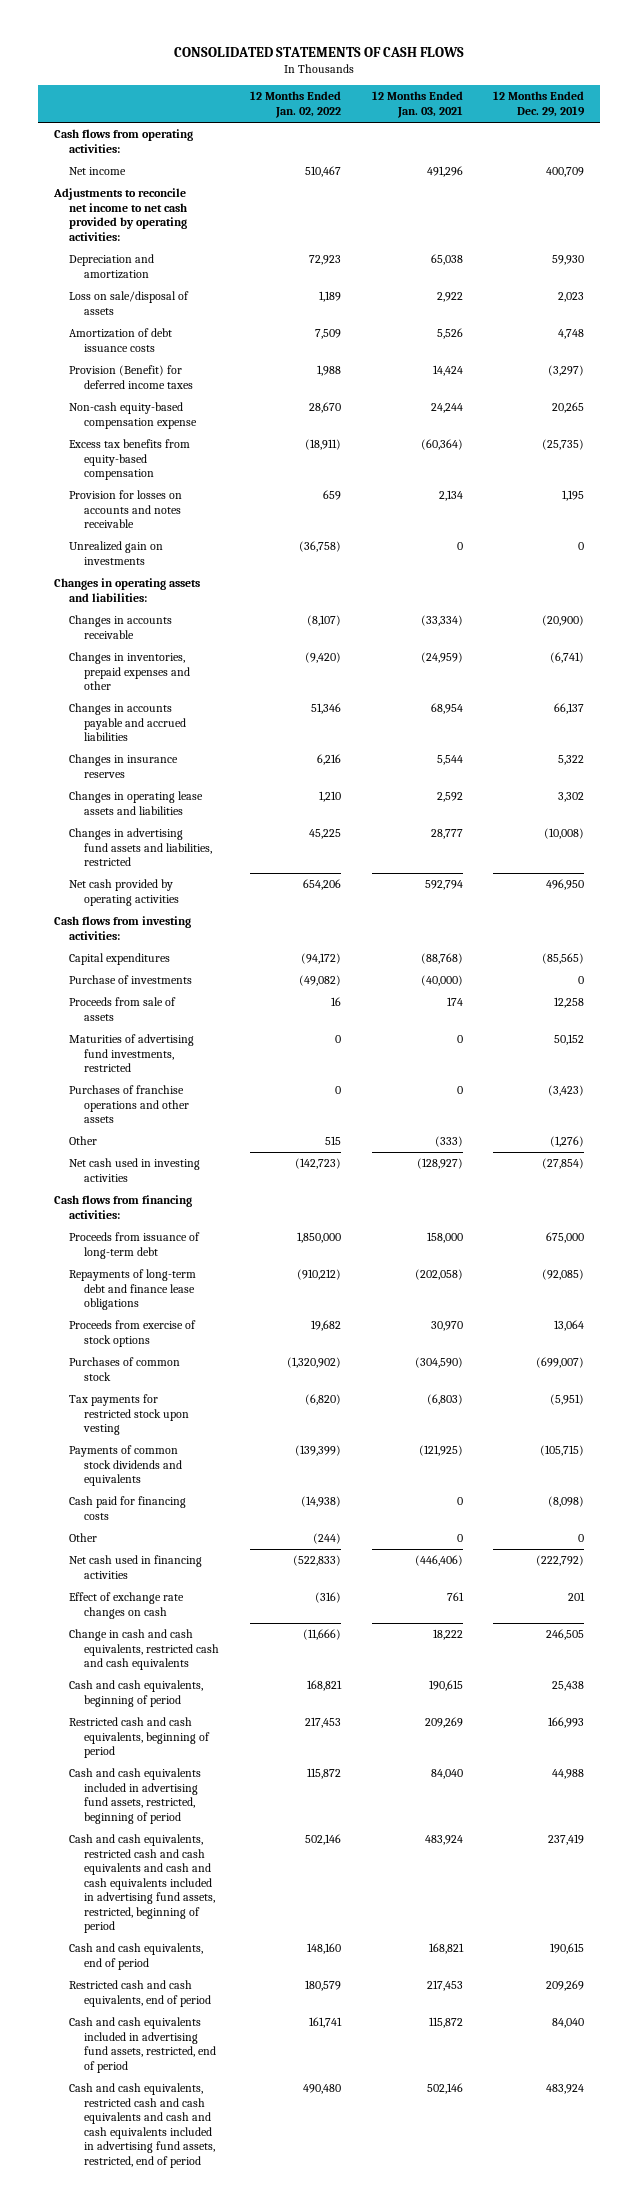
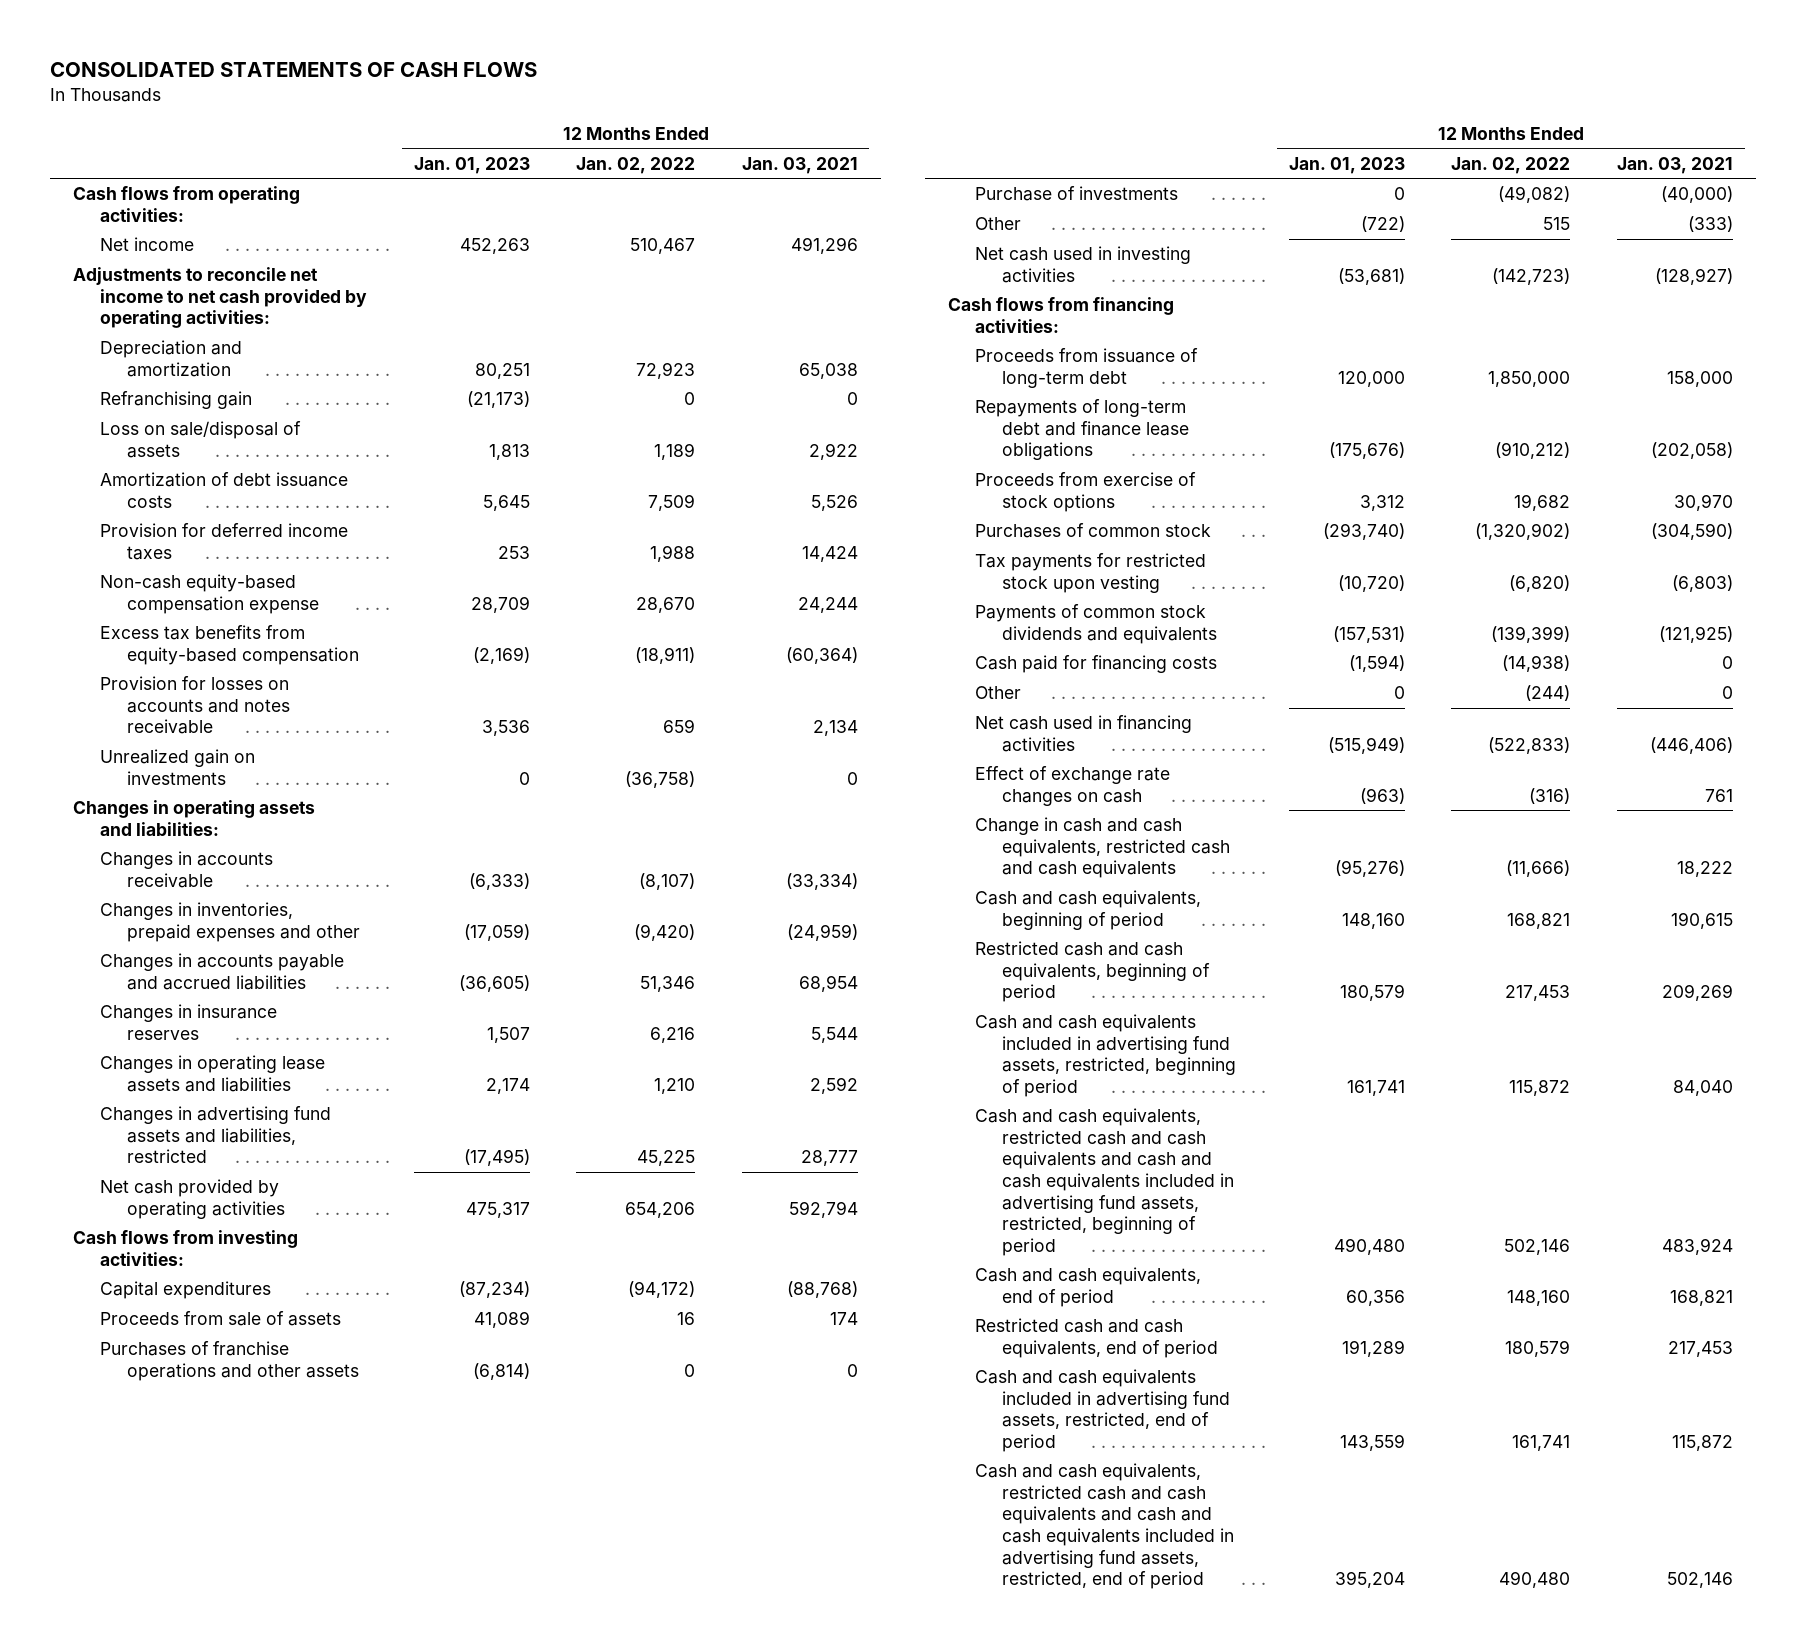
- | 12 Months Ended Jan. 02, 2022 | 12 Months Ended Jan. 03, 2021 | 12 Months Ended Dec. 29, 2019
+ | 12 Months Ended Jan. 01, 2023 | 12 Months Ended Jan. 02, 2022 | 12 Months Ended Jan. 03, 2021
+ Refranchising gain | (21,173) | 0 | 0
- Provision (Benefit) for deferred income taxes | 1,988 | 14,424 | (3,297)
+ Provision for deferred income taxes | 253 | 1,988 | 14,424
- Maturities of advertising fund investments, restricted | 0 | 0 | 50,152
moved down: Purchase of investments | 0 | (49,082) | (40,000)

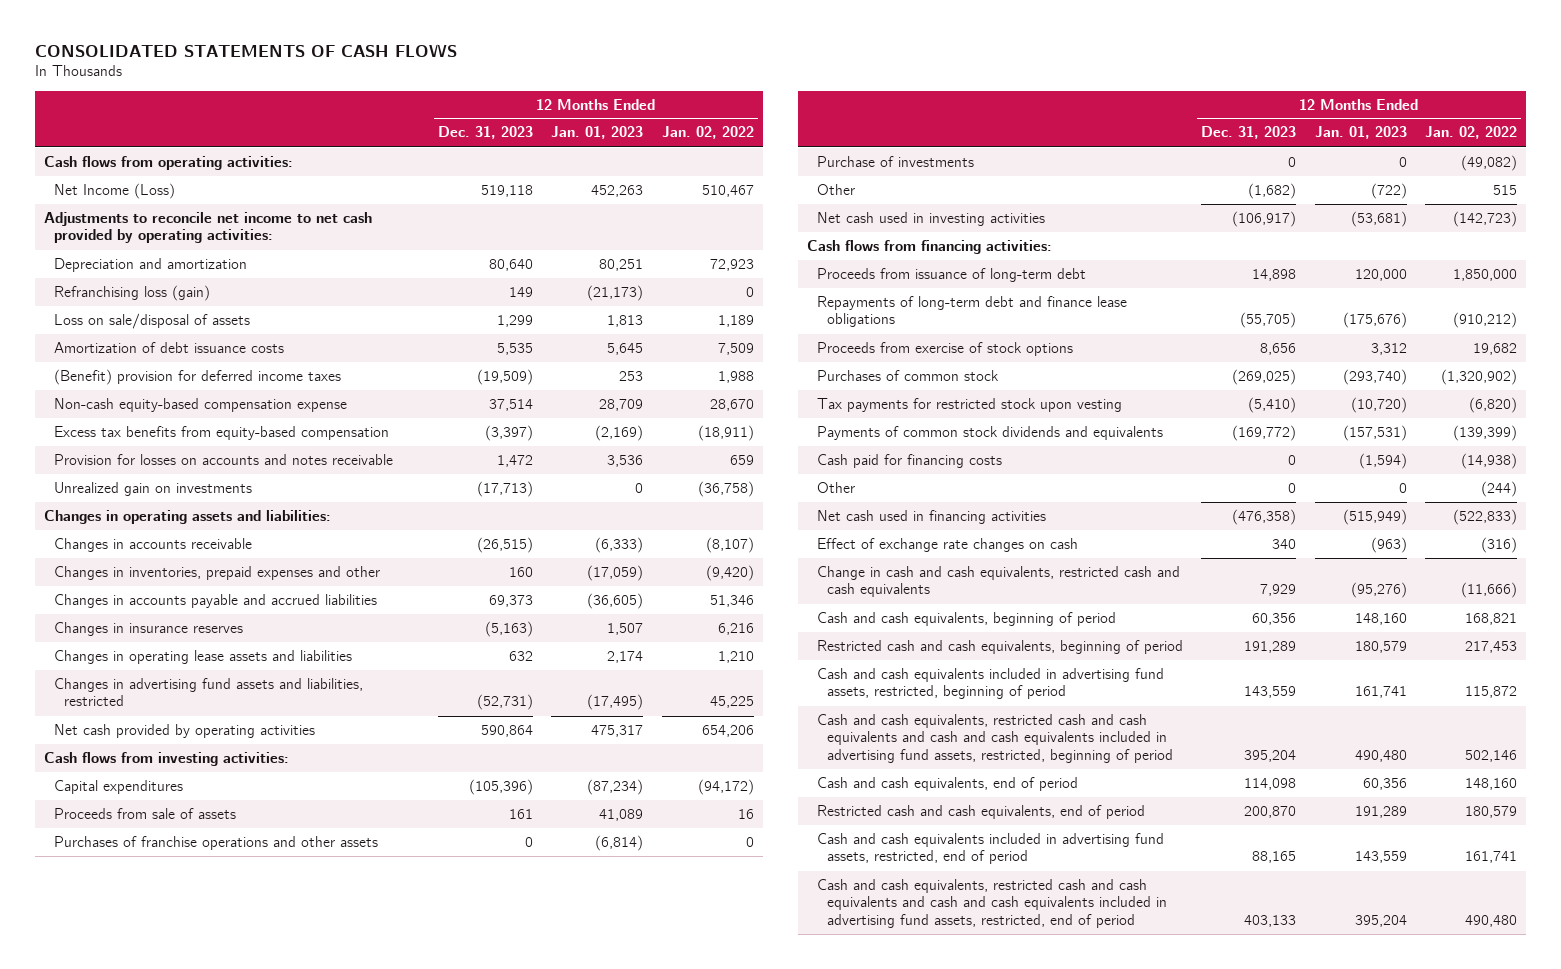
- | 12 Months Ended Jan. 01, 2023 | 12 Months Ended Jan. 02, 2022 | 12 Months Ended Jan. 03, 2021
+ | 12 Months Ended Dec. 31, 2023 | 12 Months Ended Jan. 01, 2023 | 12 Months Ended Jan. 02, 2022
- Net income | 452,263 | 510,467 | 491,296
+ Net Income (Loss) | 519,118 | 452,263 | 510,467
- Refranchising gain | (21,173) | 0 | 0
+ Refranchising loss (gain) | 149 | (21,173) | 0
- Provision for deferred income taxes | 253 | 1,988 | 14,424
+ (Benefit) provision for deferred income taxes | (19,509) | 253 | 1,988

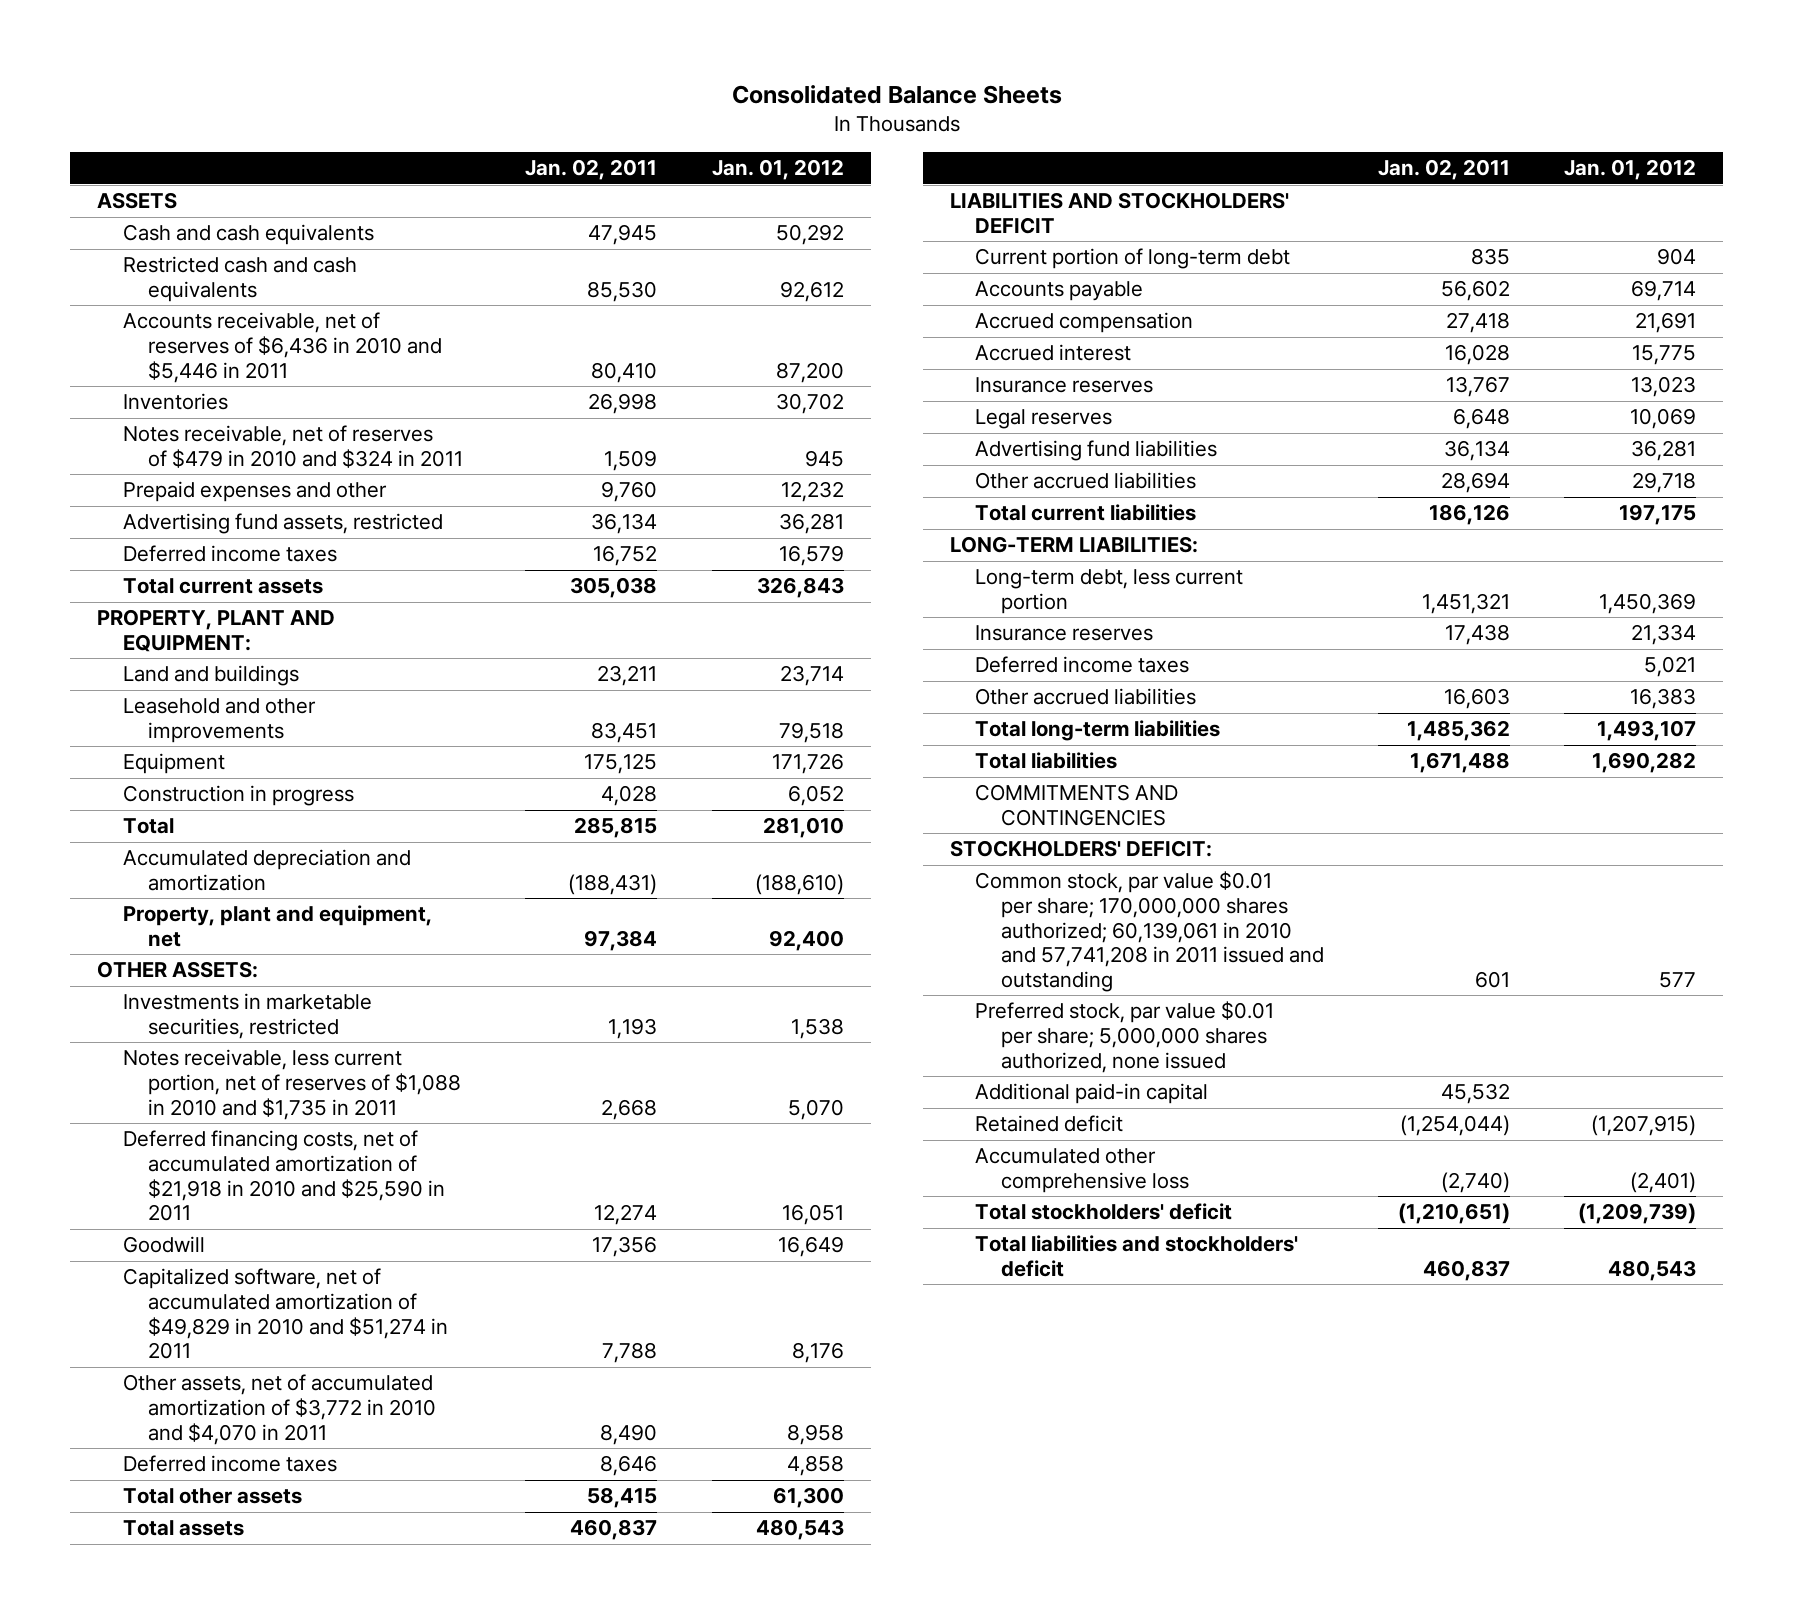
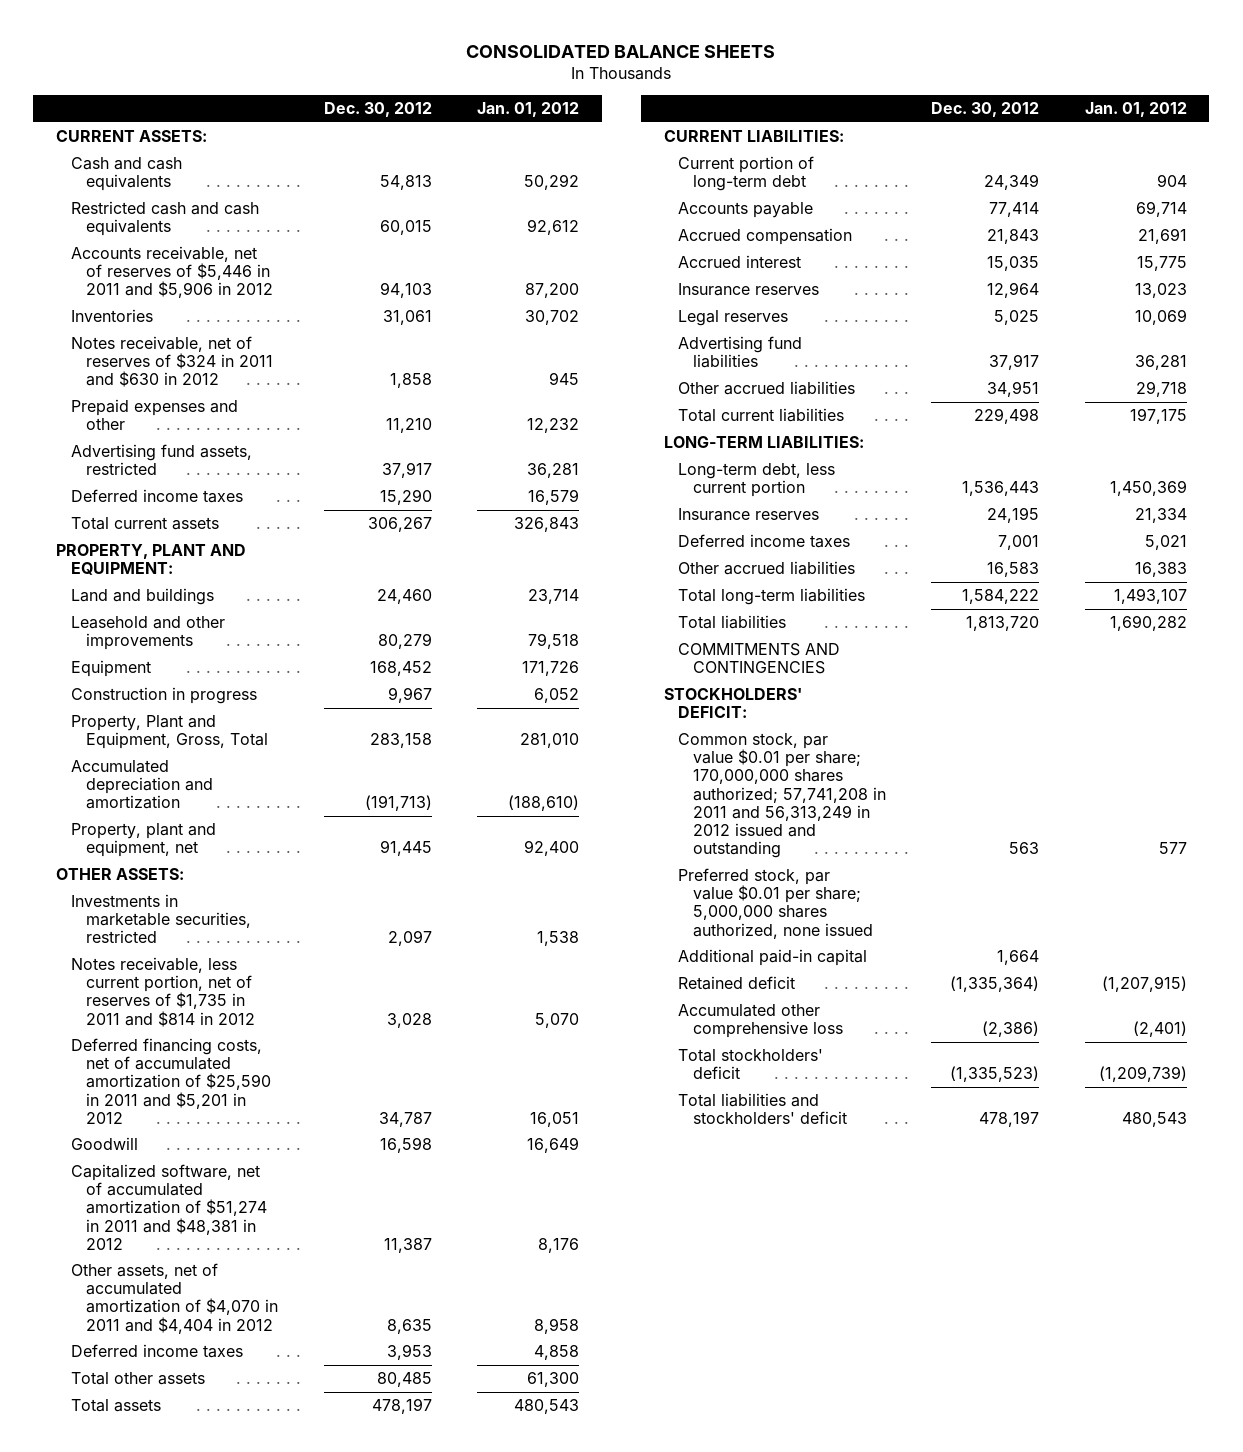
- Consolidated Balance Sheets
+ CONSOLIDATED BALANCE SHEETS
- | Jan. 02, 2011 | Jan. 01, 2012
+ | Dec. 30, 2012 | Jan. 01, 2012
- ASSETS
+ CURRENT ASSETS:
- Accounts receivable, net of reserves of $6,436 in 2010 and $5,446 in 2011 | 80,410 | 87,200
+ Accounts receivable, net of reserves of $5,446 in 2011 and $5,906 in 2012 | 94,103 | 87,200
- Notes receivable, net of reserves of $479 in 2010 and $324 in 2011 | 1,509 | 945
+ Notes receivable, net of reserves of $324 in 2011 and $630 in 2012 | 1,858 | 945
- Total | 285,815 | 281,010
+ Property, Plant and Equipment, Gross, Total | 283,158 | 281,010
- Notes receivable, less current portion, net of reserves of $1,088 in 2010 and $1,735 in 2011 | 2,668 | 5,070
- Deferred financing costs, net of accumulated amortization of $21,918 in 2010 and $25,590 in 2011 | 12,274 | 16,051
+ Notes receivable, less current portion, net of reserves of $1,735 in 2011 and $814 in 2012 | 3,028 | 5,070
+ Deferred financing costs, net of accumulated amortization of $25,590 in 2011 and $5,201 in 2012 | 34,787 | 16,051
- Capitalized software, net of accumulated amortization of $49,829 in 2010 and $51,274 in 2011 | 7,788 | 8,176
- Other assets, net of accumulated amortization of $3,772 in 2010 and $4,070 in 2011 | 8,490 | 8,958
+ Capitalized software, net of accumulated amortization of $51,274 in 2011 and $48,381 in 2012 | 11,387 | 8,176
+ Other assets, net of accumulated amortization of $4,070 in 2011 and $4,404 in 2012 | 8,635 | 8,958
- LIABILITIES AND STOCKHOLDERS' DEFICIT
+ CURRENT LIABILITIES:
- Common stock, par value $0.01 per share; 170,000,000 shares authorized; 60,139,061 in 2010 and 57,741,208 in 2011 issued and outstanding | 601 | 577
+ Common stock, par value $0.01 per share; 170,000,000 shares authorized; 57,741,208 in 2011 and 56,313,249 in 2012 issued and outstanding | 563 | 577

